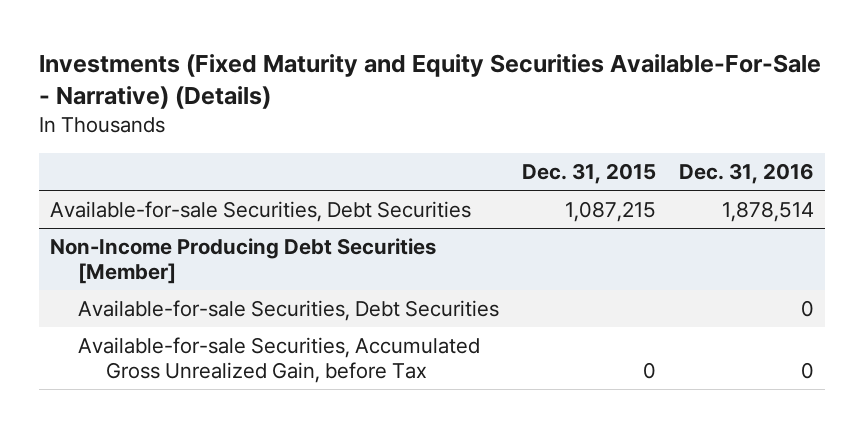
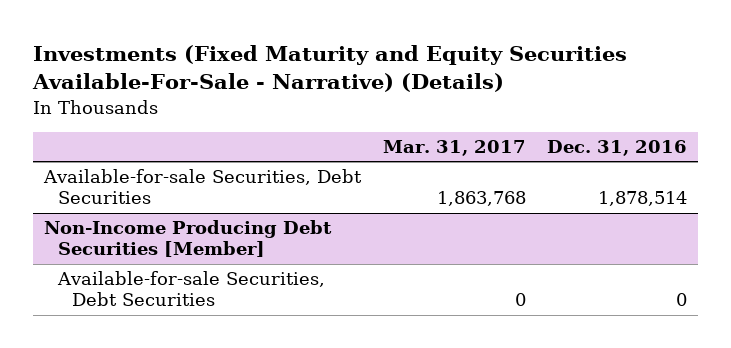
- | Dec. 31, 2015 | Dec. 31, 2016
+ | Mar. 31, 2017 | Dec. 31, 2016
@ Non-Income Producing Debt Securities [Member]
- Available-for-sale Securities, Accumulated Gross Unrealized Gain, before Tax | 0 | 0

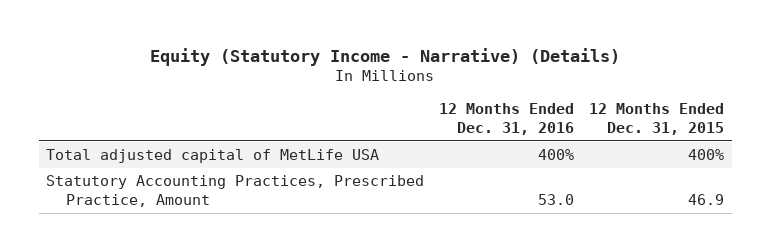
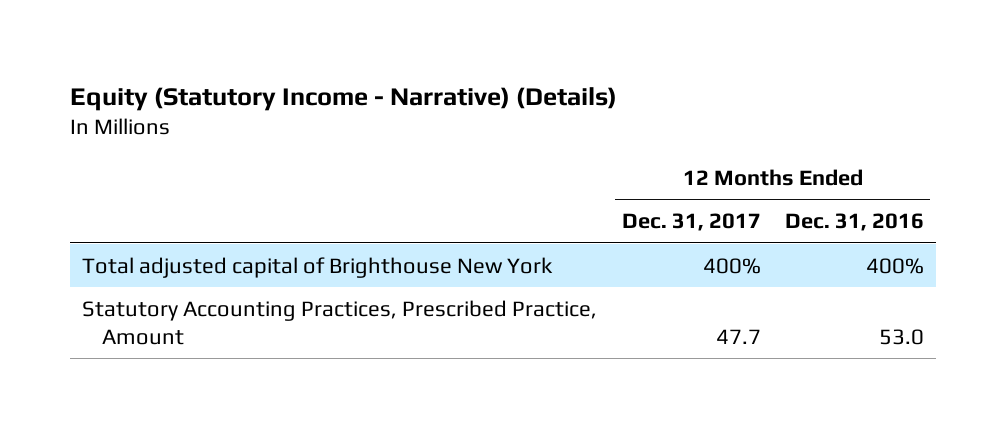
- | 12 Months Ended Dec. 31, 2016 | 12 Months Ended Dec. 31, 2015
+ | 12 Months Ended Dec. 31, 2017 | 12 Months Ended Dec. 31, 2016
- Total adjusted capital of MetLife USA | 400% | 400%
+ Total adjusted capital of Brighthouse New York | 400% | 400%

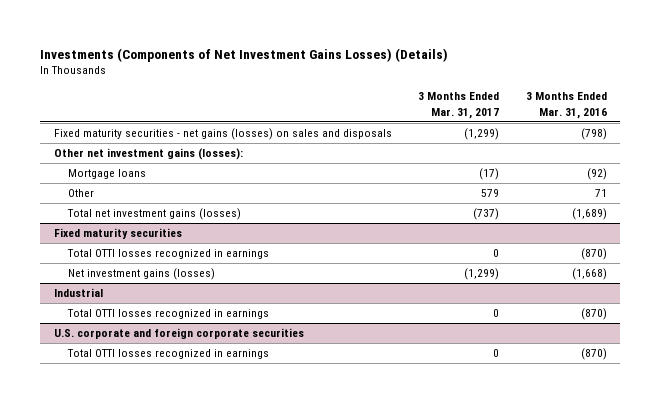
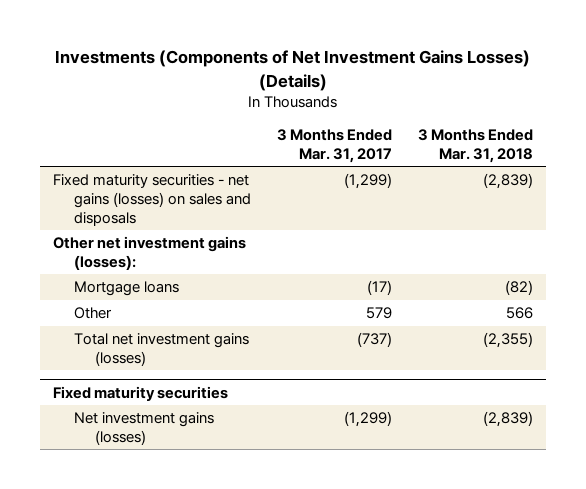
- | 3 Months Ended Mar. 31, 2017 | 3 Months Ended Mar. 31, 2016
+ | 3 Months Ended Mar. 31, 2017 | 3 Months Ended Mar. 31, 2018
@ Fixed maturity securities
- Total OTTI losses recognized in earnings | 0 | (870)
- Industrial
- Total OTTI losses recognized in earnings | 0 | (870)
- U.S. corporate and foreign corporate securities
- Total OTTI losses recognized in earnings | 0 | (870)

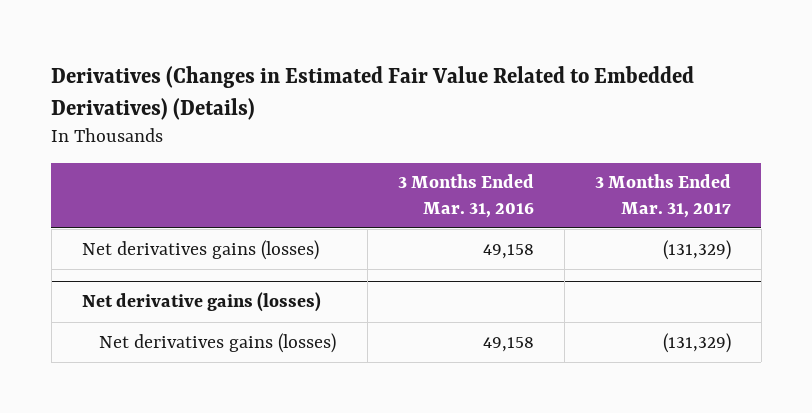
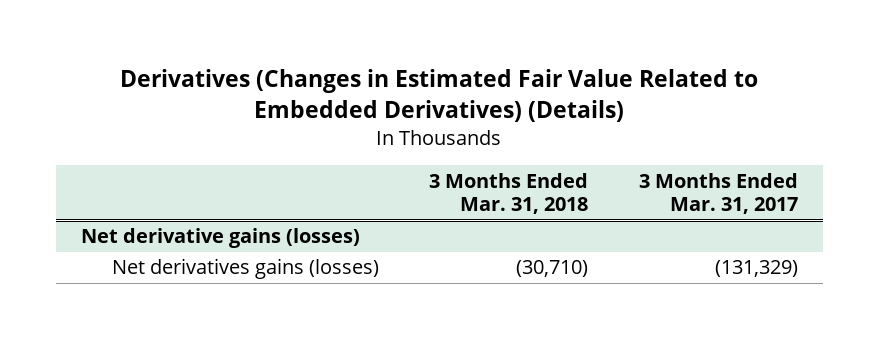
- | 3 Months Ended Mar. 31, 2016 | 3 Months Ended Mar. 31, 2017
+ | 3 Months Ended Mar. 31, 2018 | 3 Months Ended Mar. 31, 2017
- Net derivatives gains (losses) | 49,158 | (131,329)

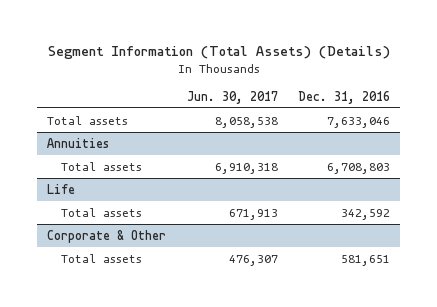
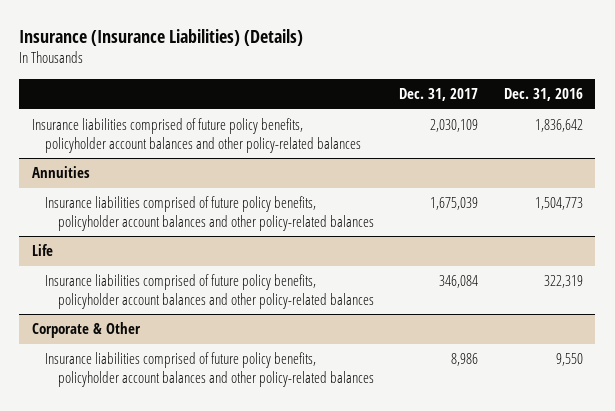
- Segment Information (Total Assets) (Details)
+ Insurance (Insurance Liabilities) (Details)
- | Jun. 30, 2017 | Dec. 31, 2016
+ | Dec. 31, 2017 | Dec. 31, 2016
- Total assets | 8,058,538 | 7,633,046
+ Insurance liabilities comprised of future policy benefits, policyholder account balances and other policy-related balances | 2,030,109 | 1,836,642
@ Annuities
- Total assets | 6,910,318 | 6,708,803
+ Insurance liabilities comprised of future policy benefits, policyholder account balances and other policy-related balances | 1,675,039 | 1,504,773
@ Life
- Total assets | 671,913 | 342,592
+ Insurance liabilities comprised of future policy benefits, policyholder account balances and other policy-related balances | 346,084 | 322,319
@ Corporate & Other
- Total assets | 476,307 | 581,651
+ Insurance liabilities comprised of future policy benefits, policyholder account balances and other policy-related balances | 8,986 | 9,550

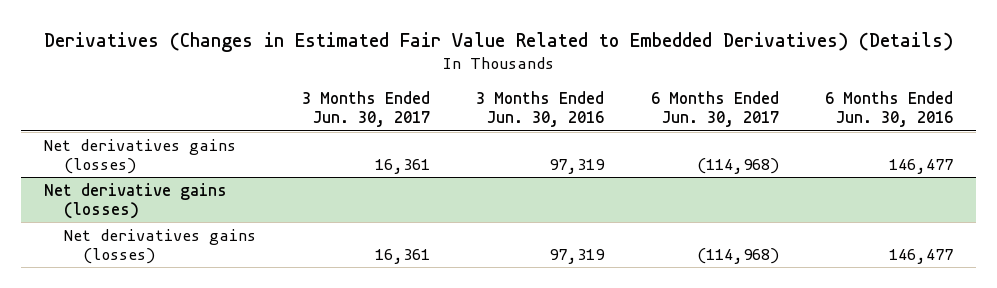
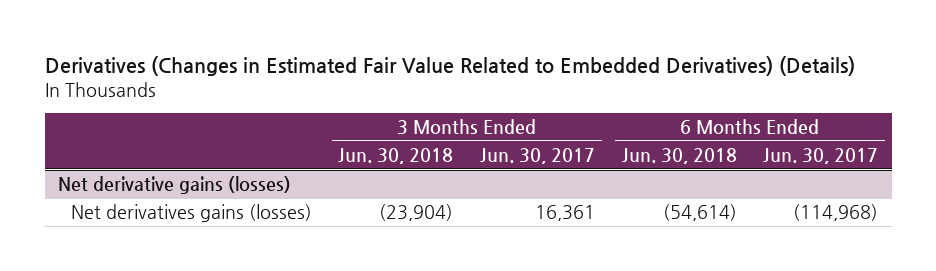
- | 3 Months Ended Jun. 30, 2017 | 3 Months Ended Jun. 30, 2016 | 6 Months Ended Jun. 30, 2017 | 6 Months Ended Jun. 30, 2016
+ | 3 Months Ended Jun. 30, 2018 | 3 Months Ended Jun. 30, 2017 | 6 Months Ended Jun. 30, 2018 | 6 Months Ended Jun. 30, 2017
- Net derivatives gains (losses) | 16,361 | 97,319 | (114,968) | 146,477

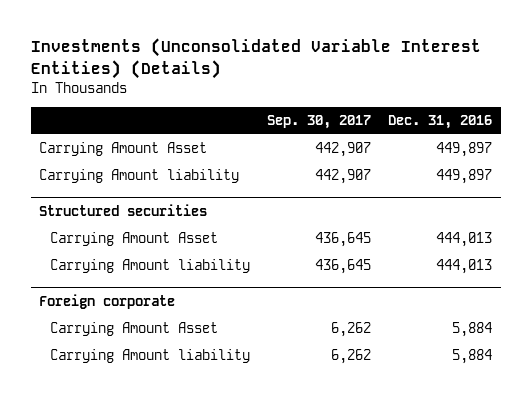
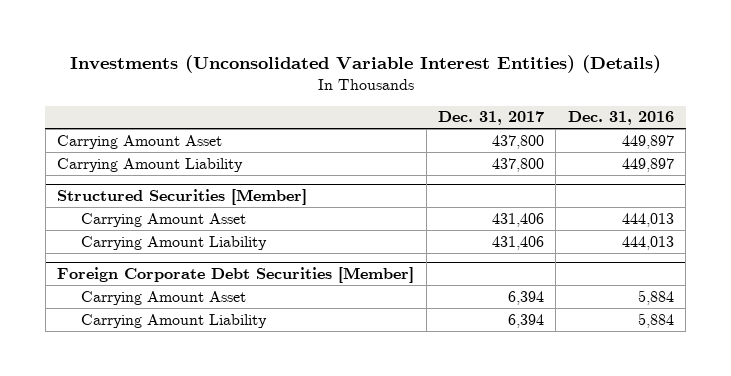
- | Sep. 30, 2017 | Dec. 31, 2016
+ | Dec. 31, 2017 | Dec. 31, 2016
- Carrying Amount liability | 442,907 | 449,897
- Structured securities
+ Carrying Amount Liability | 437,800 | 449,897
+ Structured Securities [Member]
- Carrying Amount liability | 436,645 | 444,013
- Foreign corporate
+ Carrying Amount Liability | 431,406 | 444,013
+ Foreign Corporate Debt Securities [Member]
- Carrying Amount liability | 6,262 | 5,884
+ Carrying Amount Liability | 6,394 | 5,884

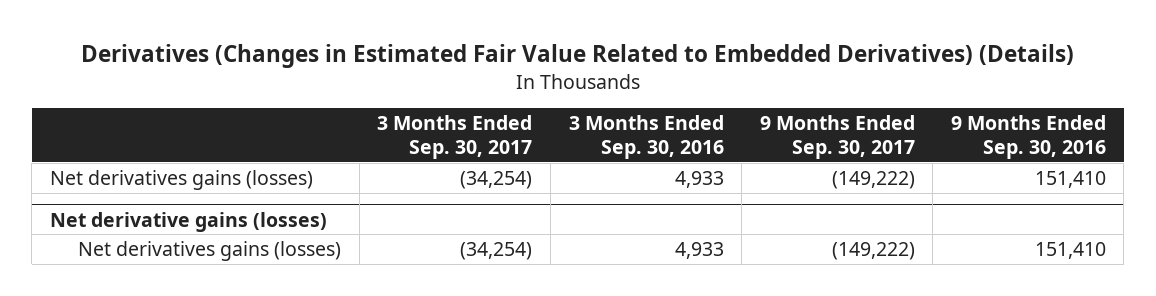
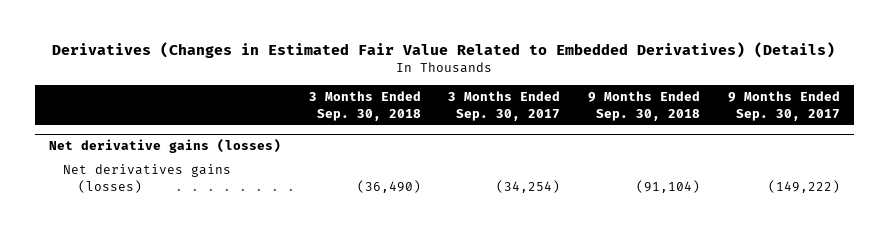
- | 3 Months Ended Sep. 30, 2017 | 3 Months Ended Sep. 30, 2016 | 9 Months Ended Sep. 30, 2017 | 9 Months Ended Sep. 30, 2016
+ | 3 Months Ended Sep. 30, 2018 | 3 Months Ended Sep. 30, 2017 | 9 Months Ended Sep. 30, 2018 | 9 Months Ended Sep. 30, 2017
- Net derivatives gains (losses) | (34,254) | 4,933 | (149,222) | 151,410

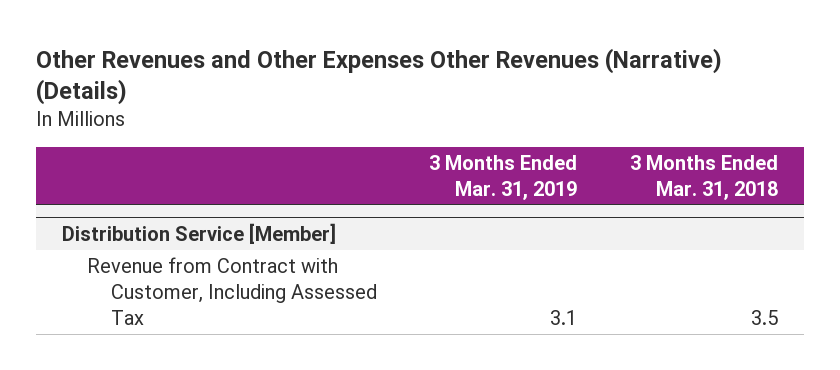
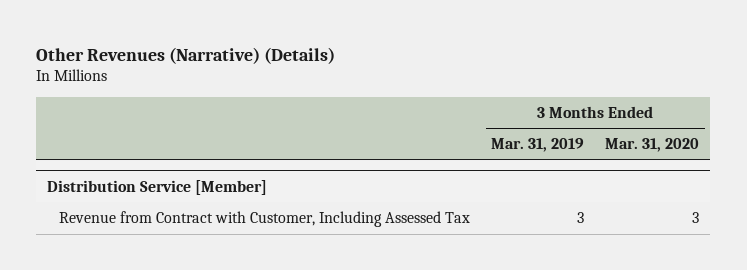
- Other Revenues and Other Expenses Other Revenues (Narrative) (Details)
+ Other Revenues (Narrative) (Details)
- | 3 Months Ended Mar. 31, 2019 | 3 Months Ended Mar. 31, 2018
+ | 3 Months Ended Mar. 31, 2019 | 3 Months Ended Mar. 31, 2020
@ Distribution Service [Member]
- Revenue from Contract with Customer, Including Assessed Tax | 3.1 | 3.5
+ Revenue from Contract with Customer, Including Assessed Tax | 3 | 3

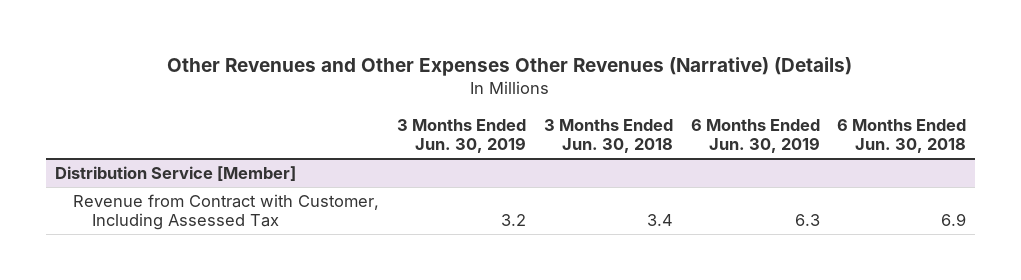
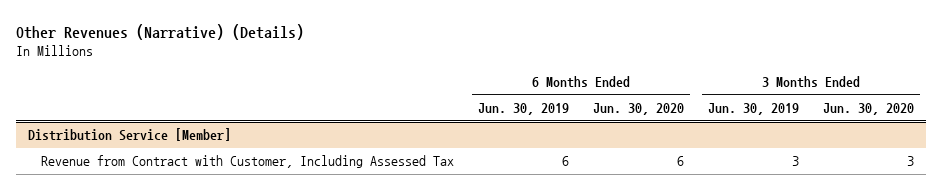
- Other Revenues and Other Expenses Other Revenues (Narrative) (Details)
+ Other Revenues (Narrative) (Details)
- | 3 Months Ended Jun. 30, 2019 | 3 Months Ended Jun. 30, 2018 | 6 Months Ended Jun. 30, 2019 | 6 Months Ended Jun. 30, 2018
+ | 6 Months Ended Jun. 30, 2019 | 6 Months Ended Jun. 30, 2020 | 3 Months Ended Jun. 30, 2019 | 3 Months Ended Jun. 30, 2020
@ Distribution Service [Member]
- Revenue from Contract with Customer, Including Assessed Tax | 3.2 | 3.4 | 6.3 | 6.9
+ Revenue from Contract with Customer, Including Assessed Tax | 6 | 6 | 3 | 3

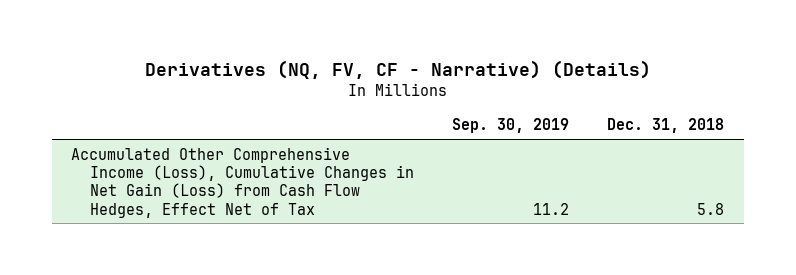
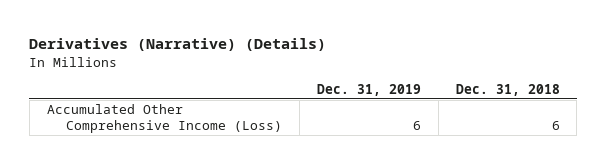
- Derivatives (NQ, FV, CF - Narrative) (Details)
+ Derivatives (Narrative) (Details)
- | Sep. 30, 2019 | Dec. 31, 2018
+ | Dec. 31, 2019 | Dec. 31, 2018
- Accumulated Other Comprehensive Income (Loss), Cumulative Changes in Net Gain (Loss) from Cash Flow Hedges, Effect Net of Tax | 11.2 | 5.8
+ Accumulated Other Comprehensive Income (Loss) | 6 | 6

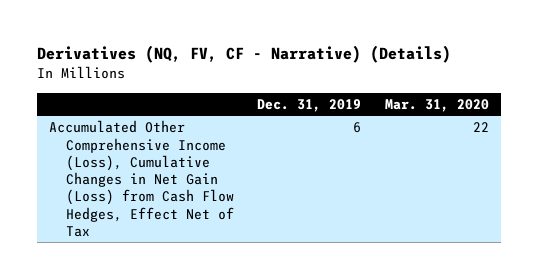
- Derivatives (Narrative) (Details)
+ Derivatives (NQ, FV, CF - Narrative) (Details)
- | Dec. 31, 2019 | Dec. 31, 2018
+ | Dec. 31, 2019 | Mar. 31, 2020
- Accumulated Other Comprehensive Income (Loss) | 6 | 6
+ Accumulated Other Comprehensive Income (Loss), Cumulative Changes in Net Gain (Loss) from Cash Flow Hedges, Effect Net of Tax | 6 | 22

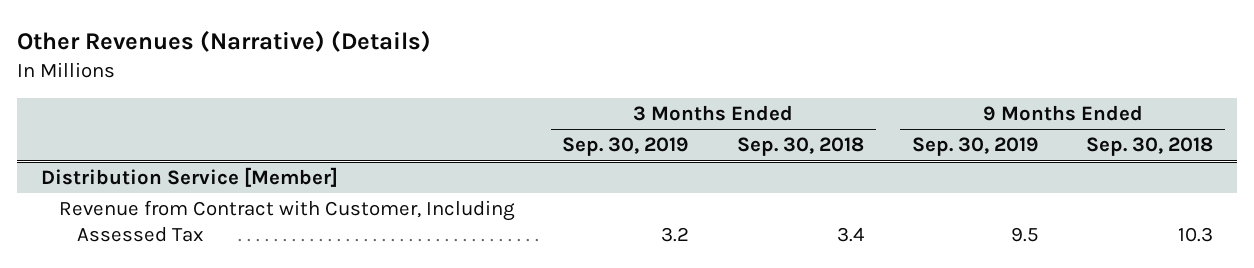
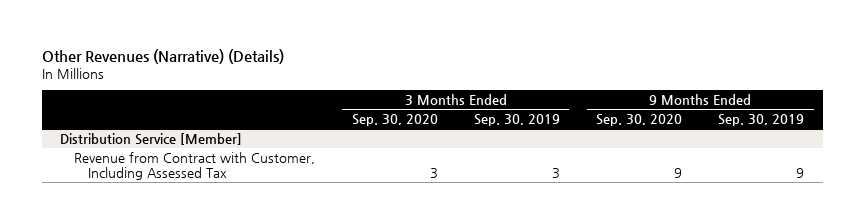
- | 3 Months Ended Sep. 30, 2019 | 3 Months Ended Sep. 30, 2018 | 9 Months Ended Sep. 30, 2019 | 9 Months Ended Sep. 30, 2018
+ | 3 Months Ended Sep. 30, 2020 | 3 Months Ended Sep. 30, 2019 | 9 Months Ended Sep. 30, 2020 | 9 Months Ended Sep. 30, 2019
@ Distribution Service [Member]
- Revenue from Contract with Customer, Including Assessed Tax | 3.2 | 3.4 | 9.5 | 10.3
+ Revenue from Contract with Customer, Including Assessed Tax | 3 | 3 | 9 | 9

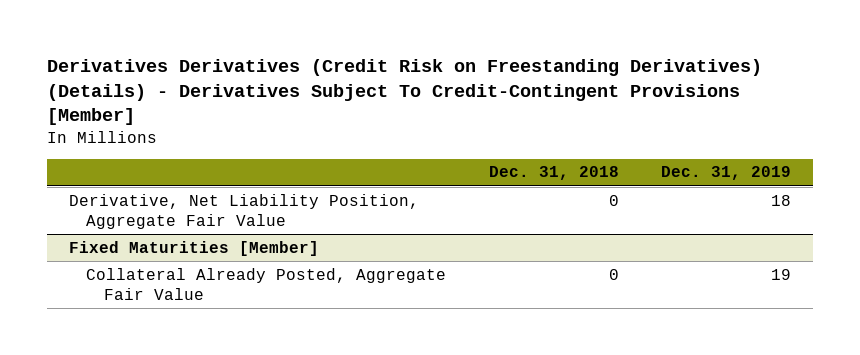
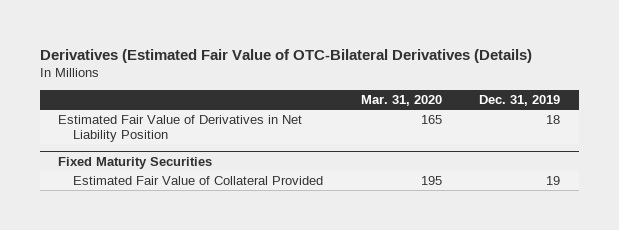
- Derivatives Derivatives (Credit Risk on Freestanding Derivatives) (Details) - Derivatives Subject To Credit-Contingent Provisions [Member]
+ Derivatives (Estimated Fair Value of OTC-Bilateral Derivatives (Details)
- | Dec. 31, 2018 | Dec. 31, 2019
+ | Mar. 31, 2020 | Dec. 31, 2019
- Derivative, Net Liability Position, Aggregate Fair Value | 0 | 18
- Fixed Maturities [Member]
- Collateral Already Posted, Aggregate Fair Value | 0 | 19
+ Estimated Fair Value of Derivatives in Net Liability Position | 165 | 18
+ Fixed Maturity Securities
+ Estimated Fair Value of Collateral Provided | 195 | 19

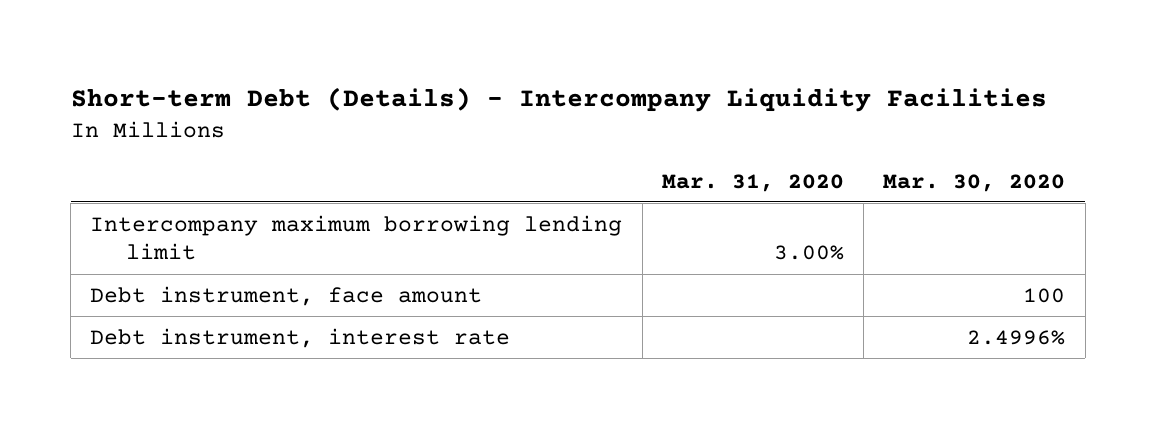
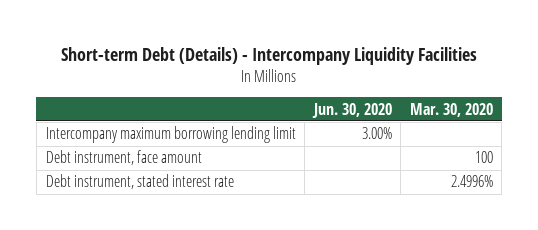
- | Mar. 31, 2020 | Mar. 30, 2020
+ | Jun. 30, 2020 | Mar. 30, 2020
- Debt instrument, interest rate | | 2.4996%
+ Debt instrument, stated interest rate | | 2.4996%

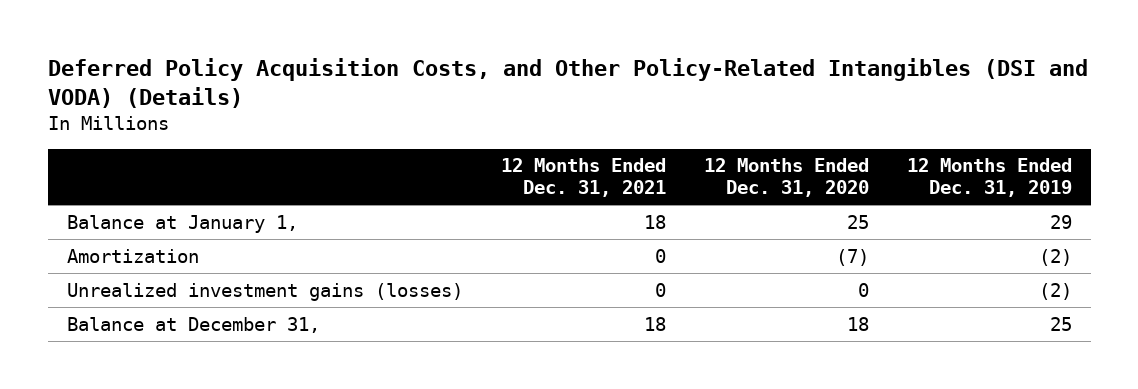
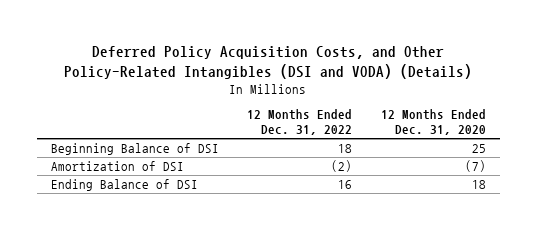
- | 12 Months Ended Dec. 31, 2021 | 12 Months Ended Dec. 31, 2020 | 12 Months Ended Dec. 31, 2019
+ | 12 Months Ended Dec. 31, 2022 | 12 Months Ended Dec. 31, 2020
- Balance at January 1, | 18 | 25 | 29
- Amortization | 0 | (7) | (2)
- Unrealized investment gains (losses) | 0 | 0 | (2)
- Balance at December 31, | 18 | 18 | 25
+ Beginning Balance of DSI | 18 | 25
+ Amortization of DSI | (2) | (7)
+ Ending Balance of DSI | 16 | 18

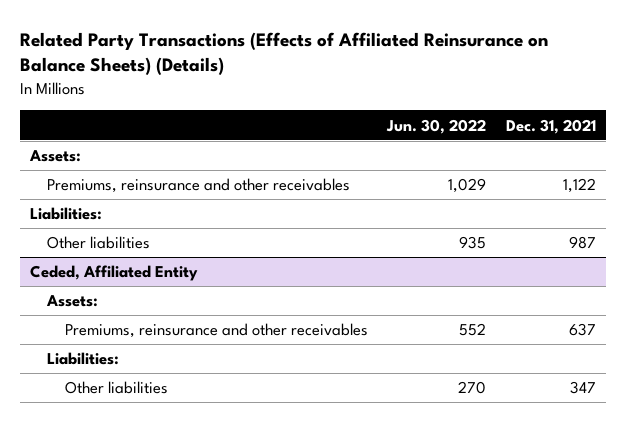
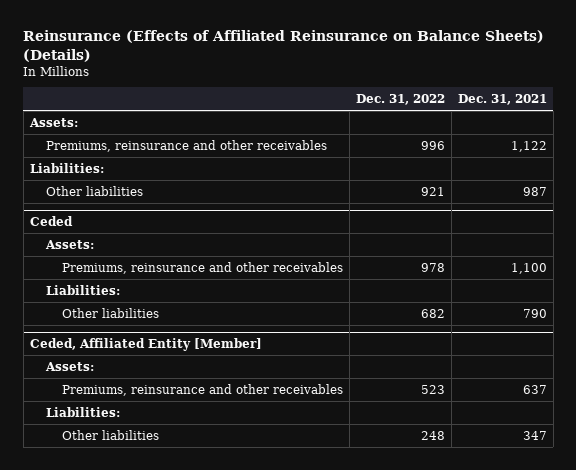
- Related Party Transactions (Effects of Affiliated Reinsurance on Balance Sheets) (Details)
+ Reinsurance (Effects of Affiliated Reinsurance on Balance Sheets) (Details)
- | Jun. 30, 2022 | Dec. 31, 2021
+ | Dec. 31, 2022 | Dec. 31, 2021
- Ceded, Affiliated Entity
+ Ceded
+ Premiums, reinsurance and other receivables | 978 | 1,100
+ Liabilities:
+ Other liabilities | 682 | 790
+ Ceded, Affiliated Entity [Member]
+ Assets:

